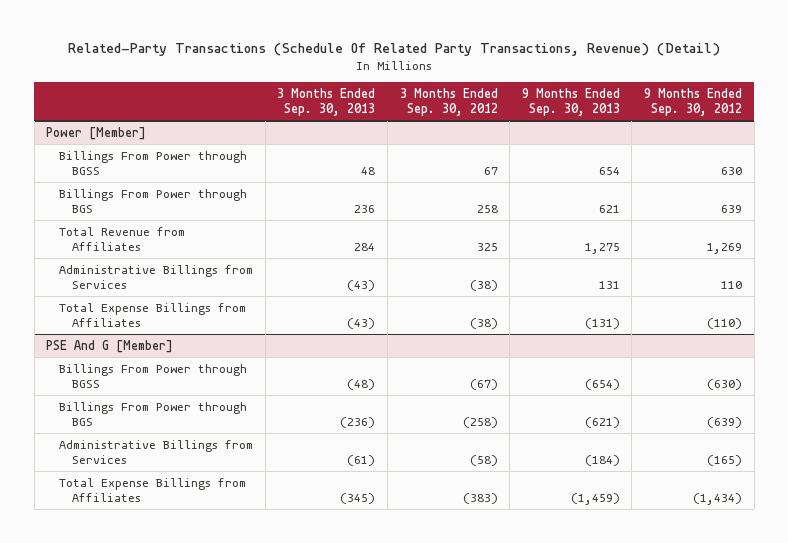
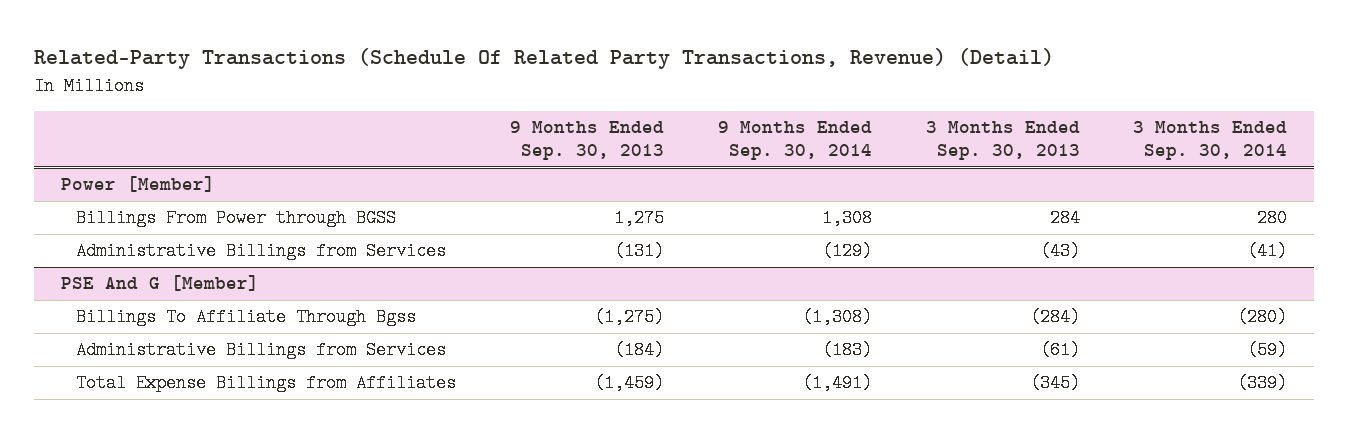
- | 3 Months Ended Sep. 30, 2013 | 3 Months Ended Sep. 30, 2012 | 9 Months Ended Sep. 30, 2013 | 9 Months Ended Sep. 30, 2012
+ | 9 Months Ended Sep. 30, 2013 | 9 Months Ended Sep. 30, 2014 | 3 Months Ended Sep. 30, 2013 | 3 Months Ended Sep. 30, 2014
@ Power [Member]
- Billings From Power through BGSS | 48 | 67 | 654 | 630
- Billings From Power through BGS | 236 | 258 | 621 | 639
- Total Revenue from Affiliates | 284 | 325 | 1,275 | 1,269
- Administrative Billings from Services | (43) | (38) | 131 | 110
- Total Expense Billings from Affiliates | (43) | (38) | (131) | (110)
+ Billings From Power through BGSS | 1,275 | 1,308 | 284 | 280
+ Administrative Billings from Services | (131) | (129) | (43) | (41)
@ PSE And G [Member]
- Billings From Power through BGSS | (48) | (67) | (654) | (630)
- Billings From Power through BGS | (236) | (258) | (621) | (639)
+ Billings To Affiliate Through Bgss | (1,275) | (1,308) | (284) | (280)

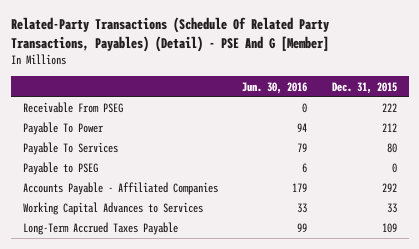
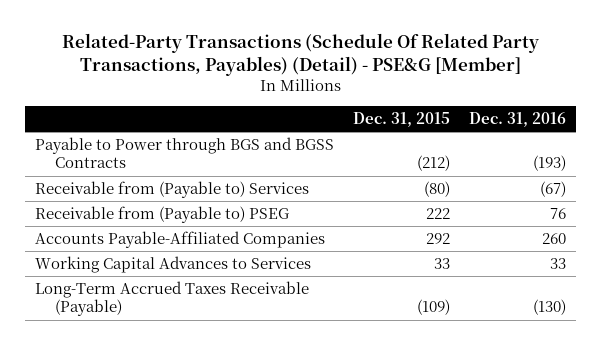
- Related-Party Transactions (Schedule Of Related Party Transactions, Payables) (Detail) - PSE And G [Member]
+ Related-Party Transactions (Schedule Of Related Party Transactions, Payables) (Detail) - PSE&G [Member]
- | Jun. 30, 2016 | Dec. 31, 2015
+ | Dec. 31, 2015 | Dec. 31, 2016
- Receivable From PSEG | 0 | 222
- Payable To Power | 94 | 212
- Payable To Services | 79 | 80
- Payable to PSEG | 6 | 0
- Accounts Payable - Affiliated Companies | 179 | 292
+ Payable to Power through BGS and BGSS Contracts | (212) | (193)
+ Receivable from (Payable to) Services | (80) | (67)
+ Receivable from (Payable to) PSEG | 222 | 76
+ Accounts Payable-Affiliated Companies | 292 | 260
- Long-Term Accrued Taxes Payable | 99 | 109
+ Long-Term Accrued Taxes Receivable (Payable) | (109) | (130)

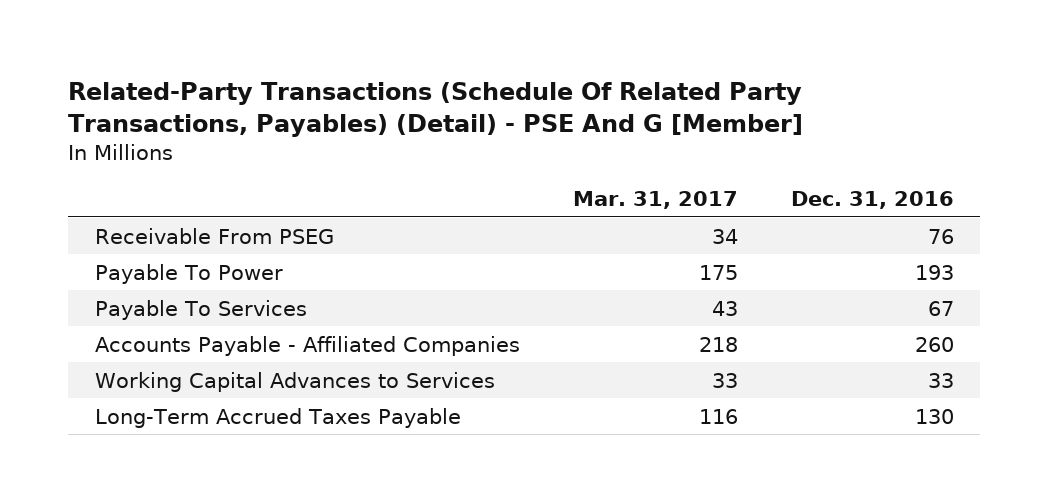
- Related-Party Transactions (Schedule Of Related Party Transactions, Payables) (Detail) - PSE&G [Member]
+ Related-Party Transactions (Schedule Of Related Party Transactions, Payables) (Detail) - PSE And G [Member]
- | Dec. 31, 2015 | Dec. 31, 2016
+ | Mar. 31, 2017 | Dec. 31, 2016
- Payable to Power through BGS and BGSS Contracts | (212) | (193)
- Receivable from (Payable to) Services | (80) | (67)
- Receivable from (Payable to) PSEG | 222 | 76
- Accounts Payable-Affiliated Companies | 292 | 260
+ Receivable From PSEG | 34 | 76
+ Payable To Power | 175 | 193
+ Payable To Services | 43 | 67
+ Accounts Payable - Affiliated Companies | 218 | 260
- Long-Term Accrued Taxes Receivable (Payable) | (109) | (130)
+ Long-Term Accrued Taxes Payable | 116 | 130

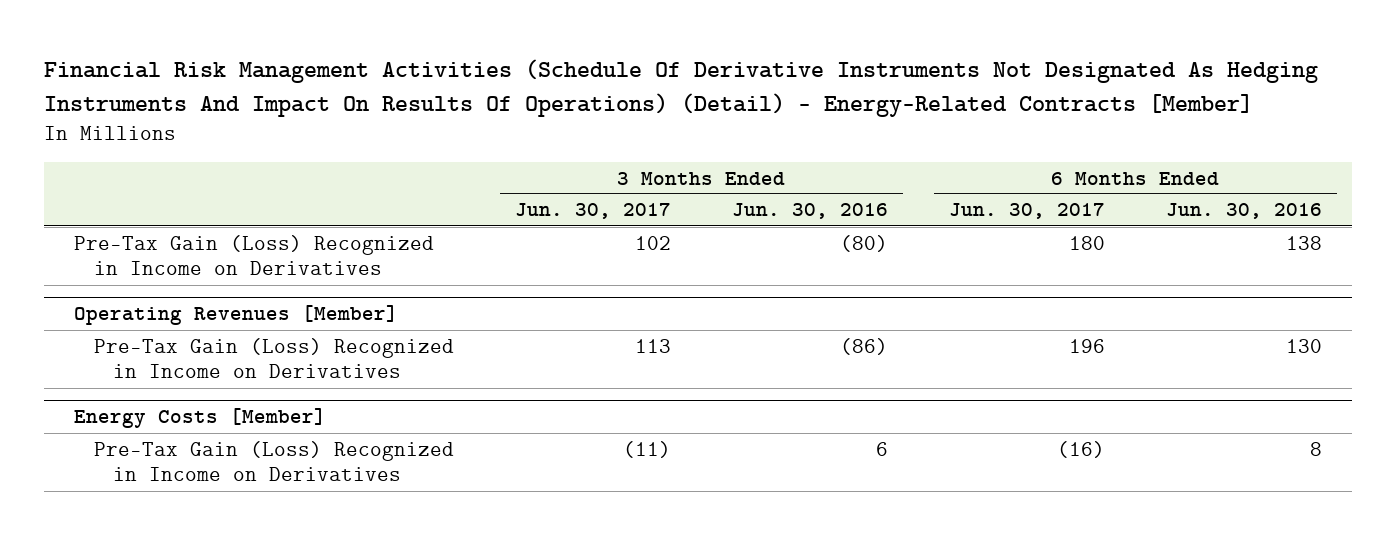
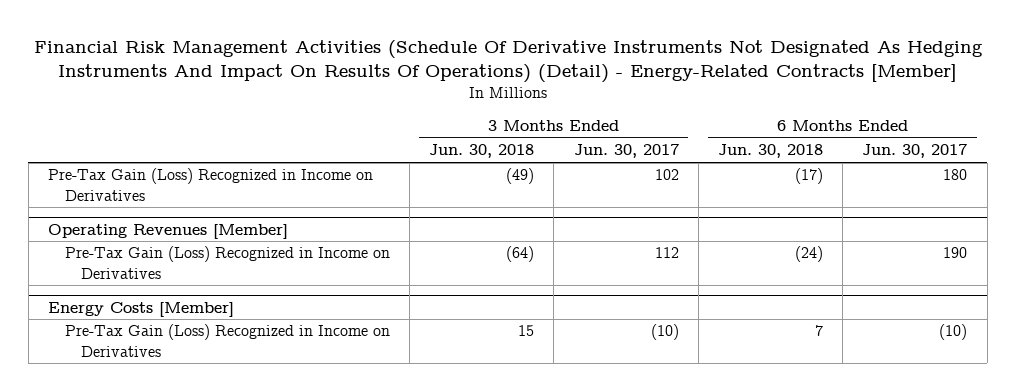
- | 3 Months Ended Jun. 30, 2017 | 3 Months Ended Jun. 30, 2016 | 6 Months Ended Jun. 30, 2017 | 6 Months Ended Jun. 30, 2016
+ | 3 Months Ended Jun. 30, 2018 | 3 Months Ended Jun. 30, 2017 | 6 Months Ended Jun. 30, 2018 | 6 Months Ended Jun. 30, 2017
@ Operating Revenues [Member]
- Pre-Tax Gain (Loss) Recognized in Income on Derivatives | 113 | (86) | 196 | 130
+ Pre-Tax Gain (Loss) Recognized in Income on Derivatives | (64) | 112 | (24) | 190
@ Energy Costs [Member]
- Pre-Tax Gain (Loss) Recognized in Income on Derivatives | (11) | 6 | (16) | 8
+ Pre-Tax Gain (Loss) Recognized in Income on Derivatives | 15 | (10) | 7 | (10)

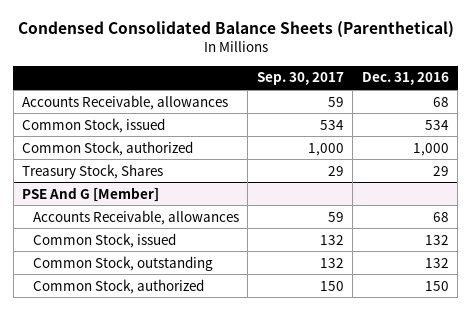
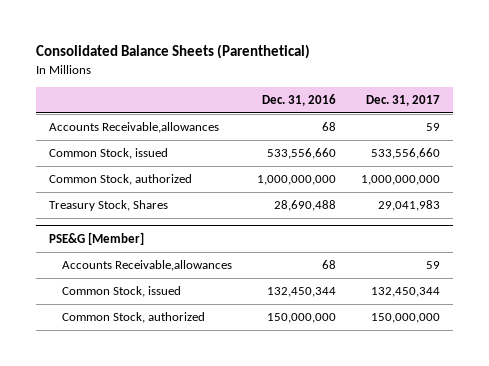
- Condensed Consolidated Balance Sheets (Parenthetical)
+ Consolidated Balance Sheets (Parenthetical)
- | Sep. 30, 2017 | Dec. 31, 2016
+ | Dec. 31, 2016 | Dec. 31, 2017
- Accounts Receivable, allowances | 59 | 68
- Common Stock, issued | 534 | 534
- Common Stock, authorized | 1,000 | 1,000
- Treasury Stock, Shares | 29 | 29
- PSE And G [Member]
- Accounts Receivable, allowances | 59 | 68
- Common Stock, issued | 132 | 132
- Common Stock, outstanding | 132 | 132
- Common Stock, authorized | 150 | 150
+ Accounts Receivable,allowances | 68 | 59
+ Common Stock, issued | 533,556,660 | 533,556,660
+ Common Stock, authorized | 1,000,000,000 | 1,000,000,000
+ Treasury Stock, Shares | 28,690,488 | 29,041,983
+ PSE&G [Member]
+ Accounts Receivable,allowances | 68 | 59
+ Common Stock, issued | 132,450,344 | 132,450,344
+ Common Stock, authorized | 150,000,000 | 150,000,000

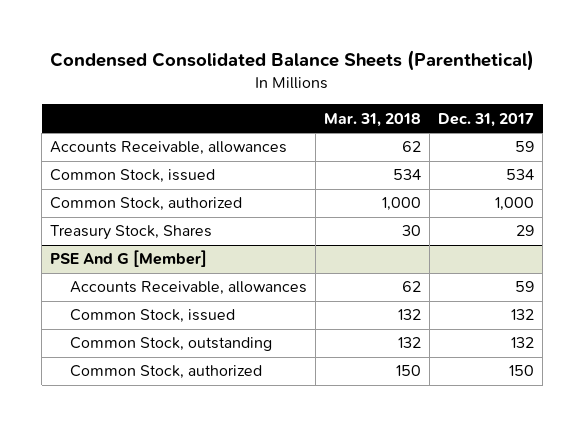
- Consolidated Balance Sheets (Parenthetical)
+ Condensed Consolidated Balance Sheets (Parenthetical)
- | Dec. 31, 2016 | Dec. 31, 2017
+ | Mar. 31, 2018 | Dec. 31, 2017
- Accounts Receivable,allowances | 68 | 59
- Common Stock, issued | 533,556,660 | 533,556,660
- Common Stock, authorized | 1,000,000,000 | 1,000,000,000
- Treasury Stock, Shares | 28,690,488 | 29,041,983
- PSE&G [Member]
- Accounts Receivable,allowances | 68 | 59
- Common Stock, issued | 132,450,344 | 132,450,344
- Common Stock, authorized | 150,000,000 | 150,000,000
+ Accounts Receivable, allowances | 62 | 59
+ Common Stock, issued | 534 | 534
+ Common Stock, authorized | 1,000 | 1,000
+ Treasury Stock, Shares | 30 | 29
+ PSE And G [Member]
+ Accounts Receivable, allowances | 62 | 59
+ Common Stock, issued | 132 | 132
+ Common Stock, outstanding | 132 | 132
+ Common Stock, authorized | 150 | 150

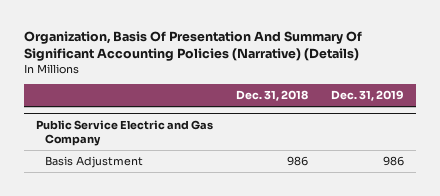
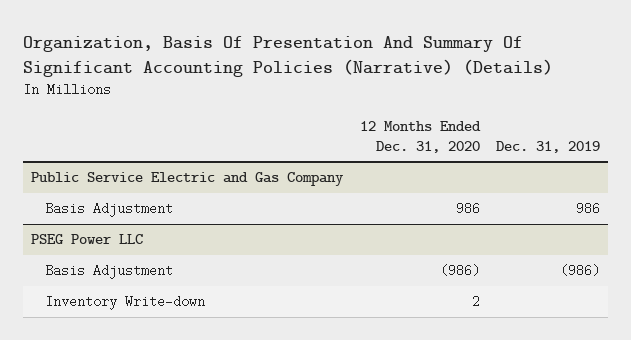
- | Dec. 31, 2018 | Dec. 31, 2019
+ | 12 Months Ended Dec. 31, 2020 | Dec. 31, 2019
+ PSEG Power LLC
+ Basis Adjustment | (986) | (986)
+ Inventory Write-down | 2 |

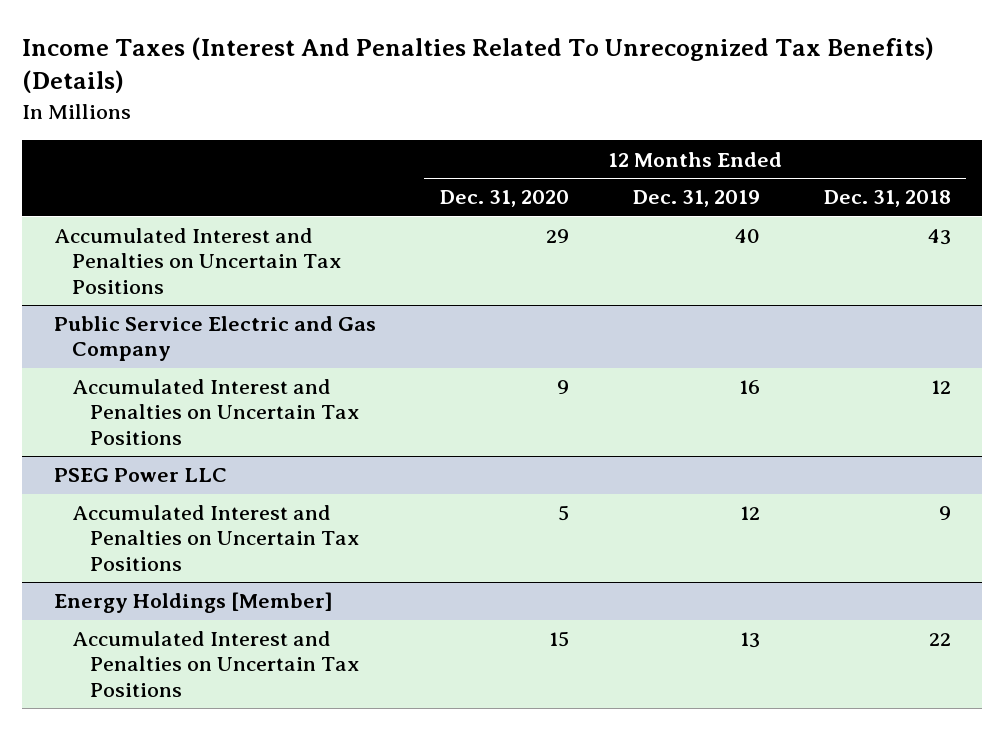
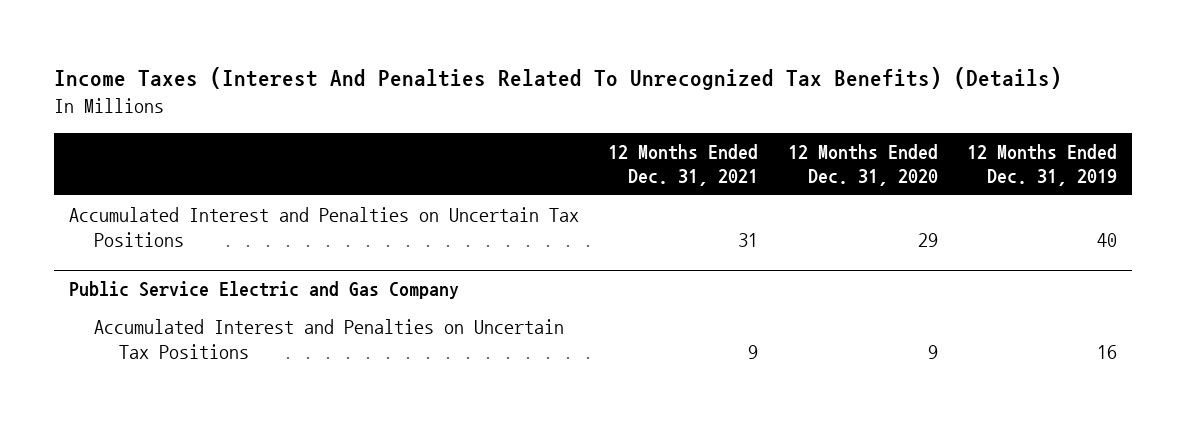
- | 12 Months Ended Dec. 31, 2020 | 12 Months Ended Dec. 31, 2019 | 12 Months Ended Dec. 31, 2018
+ | 12 Months Ended Dec. 31, 2021 | 12 Months Ended Dec. 31, 2020 | 12 Months Ended Dec. 31, 2019
- PSEG Power LLC
- Accumulated Interest and Penalties on Uncertain Tax Positions | 5 | 12 | 9
- Energy Holdings [Member]
- Accumulated Interest and Penalties on Uncertain Tax Positions | 15 | 13 | 22

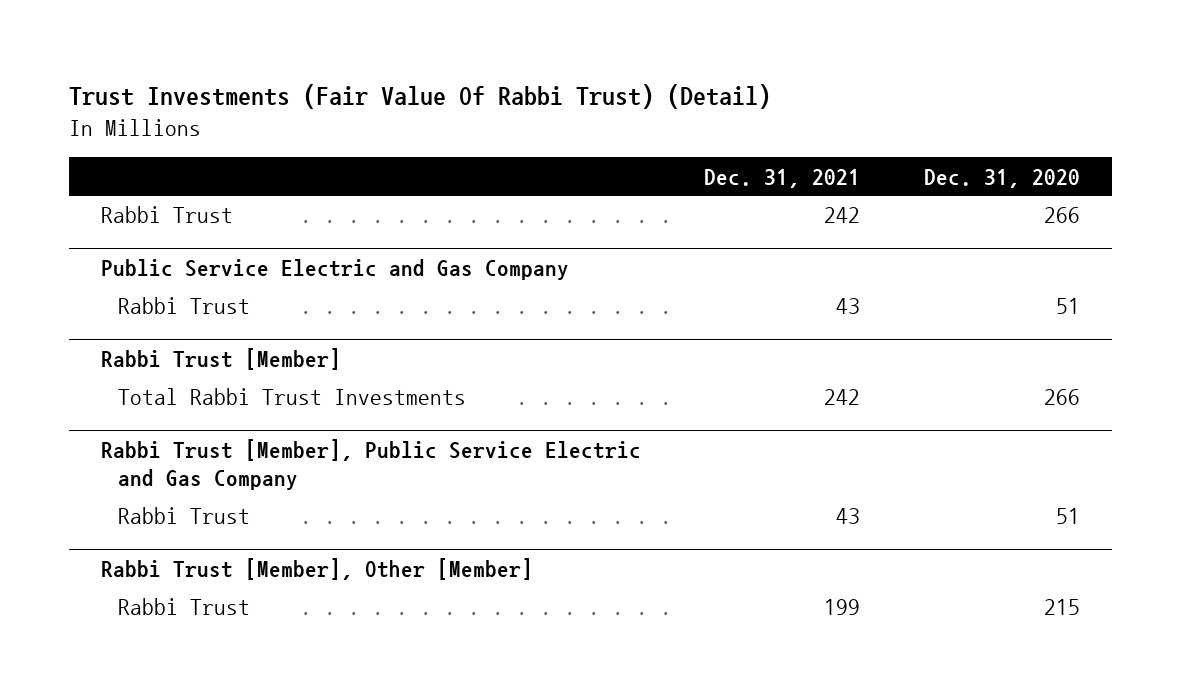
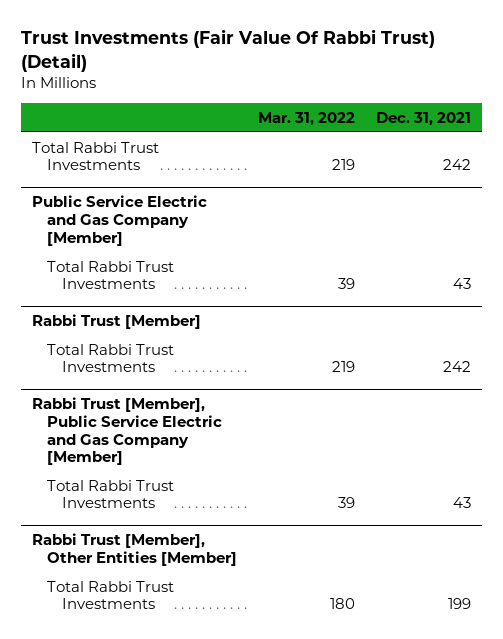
- | Dec. 31, 2021 | Dec. 31, 2020
+ | Mar. 31, 2022 | Dec. 31, 2021
- Rabbi Trust | 242 | 266
- Public Service Electric and Gas Company
- Rabbi Trust | 43 | 51
+ Total Rabbi Trust Investments | 219 | 242
+ Public Service Electric and Gas Company [Member]
+ Total Rabbi Trust Investments | 39 | 43
- Rabbi Trust [Member], Public Service Electric and Gas Company
- Rabbi Trust | 43 | 51
- Rabbi Trust [Member], Other [Member]
- Rabbi Trust | 199 | 215
+ Rabbi Trust [Member], Public Service Electric and Gas Company [Member]
+ Total Rabbi Trust Investments | 39 | 43
+ Rabbi Trust [Member], Other Entities [Member]
+ Total Rabbi Trust Investments | 180 | 199

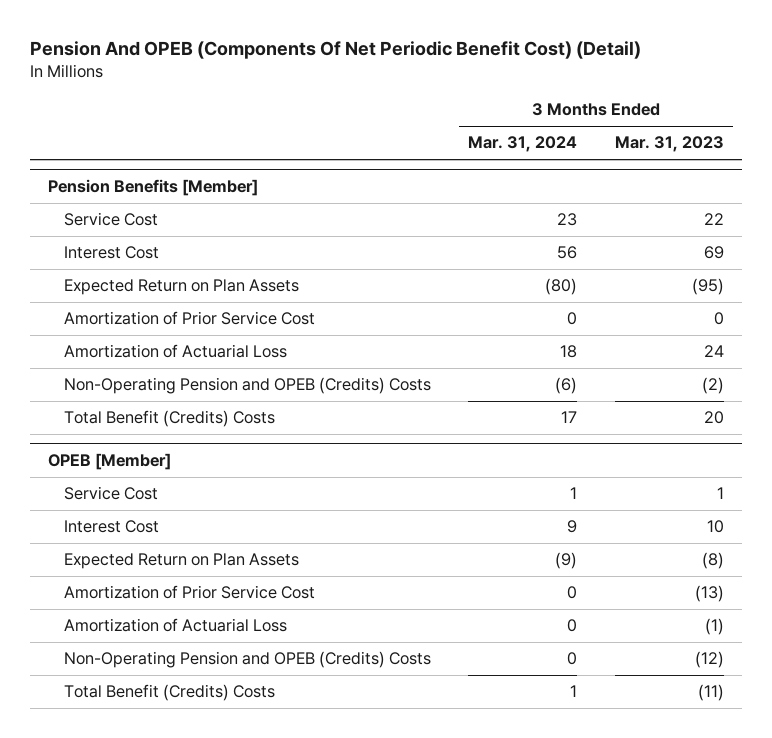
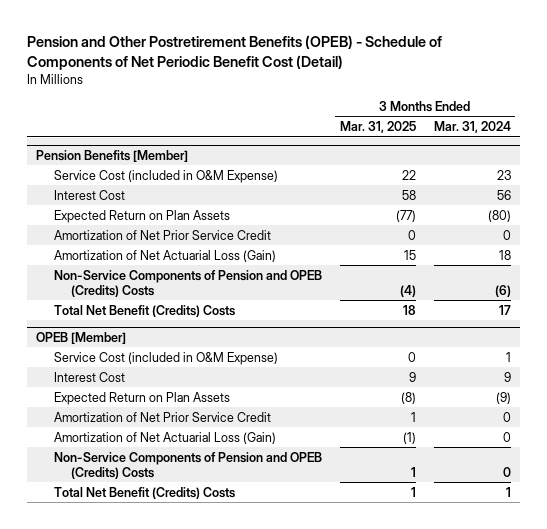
- Pension And OPEB (Components Of Net Periodic Benefit Cost) (Detail)
+ Pension and Other Postretirement Benefits (OPEB) - Schedule of Components of Net Periodic Benefit Cost (Detail)
- | 3 Months Ended Mar. 31, 2024 | 3 Months Ended Mar. 31, 2023
+ | 3 Months Ended Mar. 31, 2025 | 3 Months Ended Mar. 31, 2024
@ Pension Benefits [Member]
- Service Cost | 23 | 22
+ Service Cost (included in O&M Expense) | 22 | 23
- Amortization of Prior Service Cost | 0 | 0
- Amortization of Actuarial Loss | 18 | 24
- Non-Operating Pension and OPEB (Credits) Costs | (6) | (2)
- Total Benefit (Credits) Costs | 17 | 20
+ Amortization of Net Prior Service Credit | 0 | 0
+ Amortization of Net Actuarial Loss (Gain) | 15 | 18
+ Non-Service Components of Pension and OPEB (Credits) Costs | (4) | (6)
+ Total Net Benefit (Credits) Costs | 18 | 17
@ OPEB [Member]
- Service Cost | 1 | 1
+ Service Cost (included in O&M Expense) | 0 | 1
- Amortization of Prior Service Cost | 0 | (13)
- Amortization of Actuarial Loss | 0 | (1)
- Non-Operating Pension and OPEB (Credits) Costs | 0 | (12)
- Total Benefit (Credits) Costs | 1 | (11)
+ Amortization of Net Prior Service Credit | 1 | 0
+ Amortization of Net Actuarial Loss (Gain) | (1) | 0
+ Non-Service Components of Pension and OPEB (Credits) Costs | 1 | 0
+ Total Net Benefit (Credits) Costs | 1 | 1

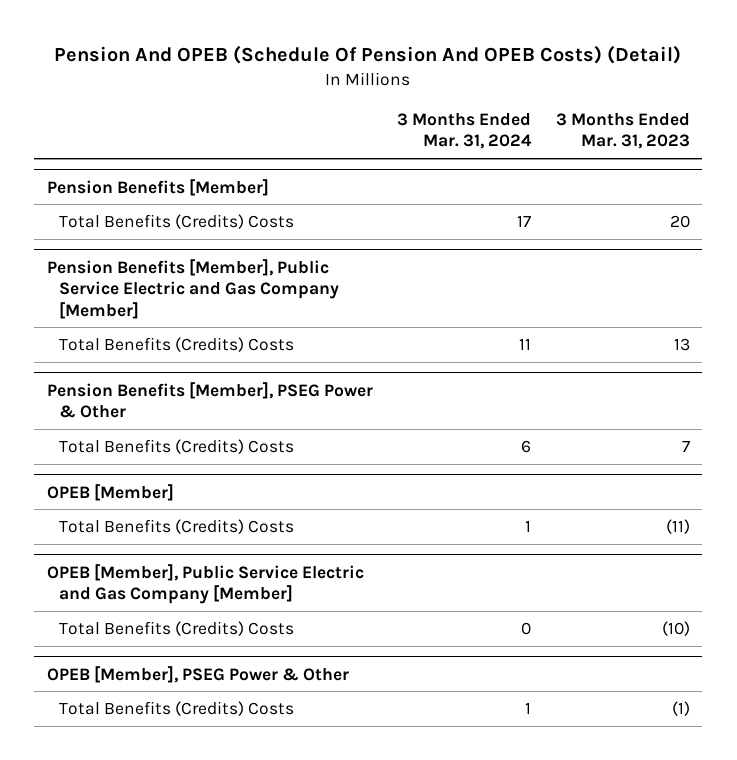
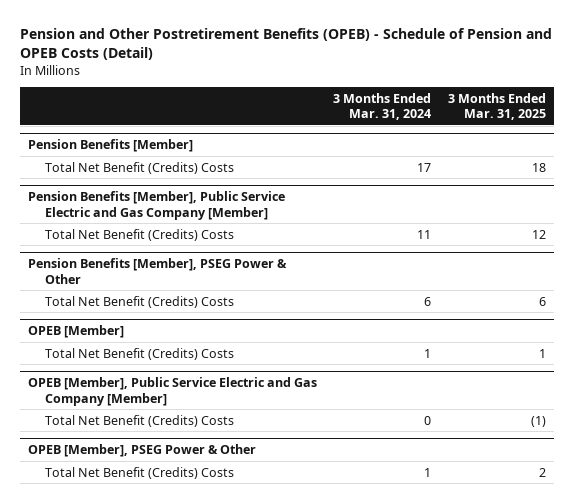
- Pension And OPEB (Schedule Of Pension And OPEB Costs) (Detail)
+ Pension and Other Postretirement Benefits (OPEB) - Schedule of Pension and OPEB Costs (Detail)
- | 3 Months Ended Mar. 31, 2024 | 3 Months Ended Mar. 31, 2023
+ | 3 Months Ended Mar. 31, 2024 | 3 Months Ended Mar. 31, 2025
@ Pension Benefits [Member]
- Total Benefits (Credits) Costs | 17 | 20
+ Total Net Benefit (Credits) Costs | 17 | 18
@ Pension Benefits [Member], Public Service Electric and Gas Company [Member]
- Total Benefits (Credits) Costs | 11 | 13
+ Total Net Benefit (Credits) Costs | 11 | 12
@ Pension Benefits [Member], PSEG Power & Other
- Total Benefits (Credits) Costs | 6 | 7
+ Total Net Benefit (Credits) Costs | 6 | 6
@ OPEB [Member]
- Total Benefits (Credits) Costs | 1 | (11)
+ Total Net Benefit (Credits) Costs | 1 | 1
@ OPEB [Member], Public Service Electric and Gas Company [Member]
- Total Benefits (Credits) Costs | 0 | (10)
+ Total Net Benefit (Credits) Costs | 0 | (1)
@ OPEB [Member], PSEG Power & Other
- Total Benefits (Credits) Costs | 1 | (1)
+ Total Net Benefit (Credits) Costs | 1 | 2

